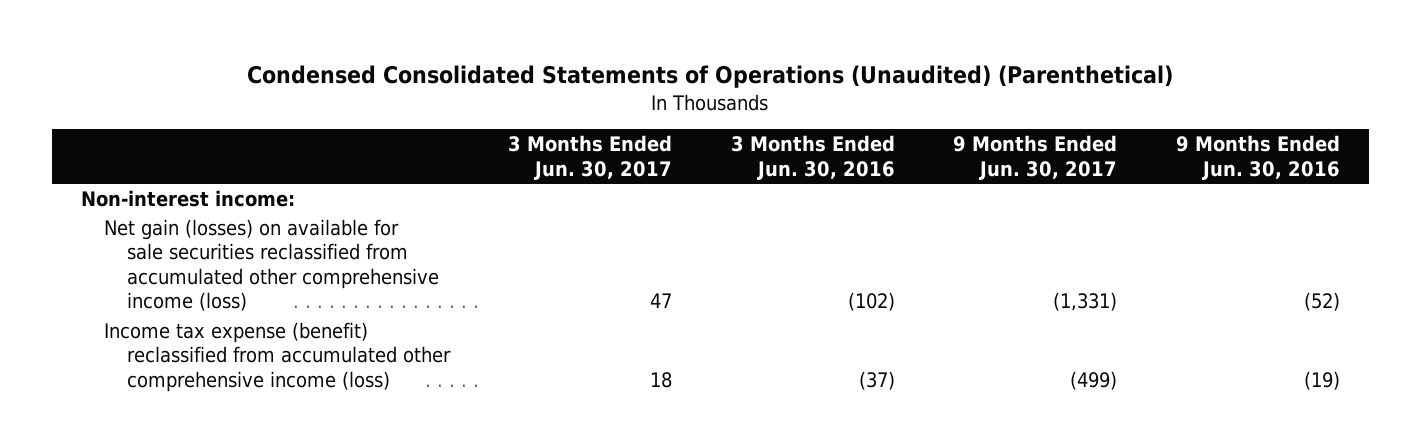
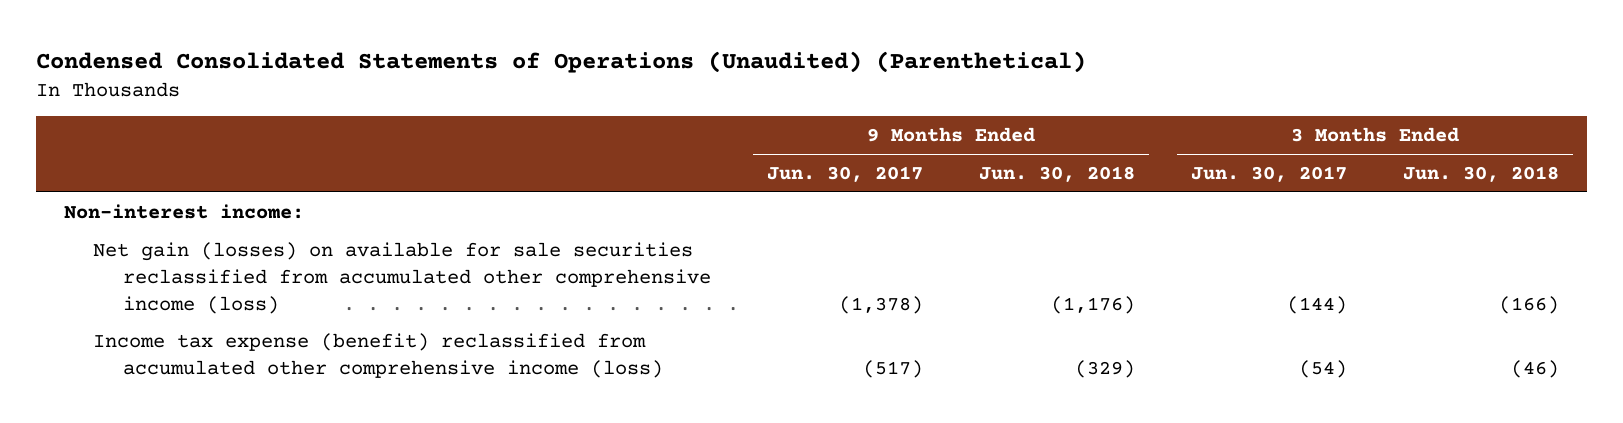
- | 3 Months Ended Jun. 30, 2017 | 3 Months Ended Jun. 30, 2016 | 9 Months Ended Jun. 30, 2017 | 9 Months Ended Jun. 30, 2016
+ | 9 Months Ended Jun. 30, 2017 | 9 Months Ended Jun. 30, 2018 | 3 Months Ended Jun. 30, 2017 | 3 Months Ended Jun. 30, 2018
- Net gain (losses) on available for sale securities reclassified from accumulated other comprehensive income (loss) | 47 | (102) | (1,331) | (52)
- Income tax expense (benefit) reclassified from accumulated other comprehensive income (loss) | 18 | (37) | (499) | (19)
+ Net gain (losses) on available for sale securities reclassified from accumulated other comprehensive income (loss) | (1,378) | (1,176) | (144) | (166)
+ Income tax expense (benefit) reclassified from accumulated other comprehensive income (loss) | (517) | (329) | (54) | (46)

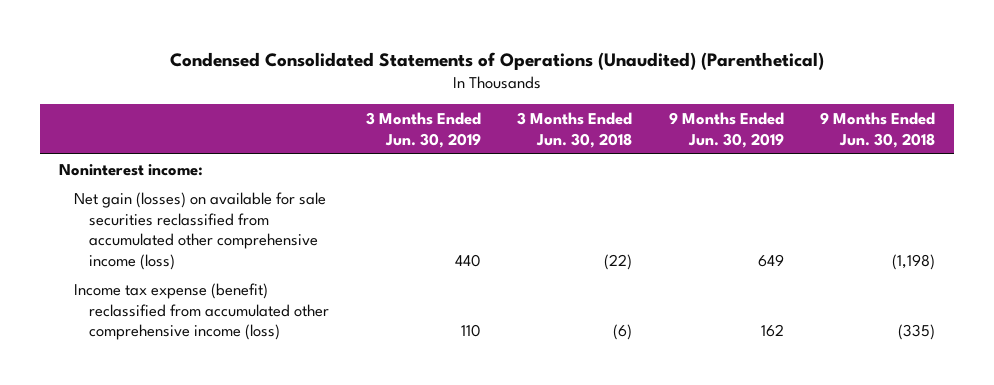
- | 9 Months Ended Jun. 30, 2017 | 9 Months Ended Jun. 30, 2018 | 3 Months Ended Jun. 30, 2017 | 3 Months Ended Jun. 30, 2018
+ | 3 Months Ended Jun. 30, 2019 | 3 Months Ended Jun. 30, 2018 | 9 Months Ended Jun. 30, 2019 | 9 Months Ended Jun. 30, 2018
- Non-interest income:
- Net gain (losses) on available for sale securities reclassified from accumulated other comprehensive income (loss) | (1,378) | (1,176) | (144) | (166)
- Income tax expense (benefit) reclassified from accumulated other comprehensive income (loss) | (517) | (329) | (54) | (46)
+ Noninterest income:
+ Net gain (losses) on available for sale securities reclassified from accumulated other comprehensive income (loss) | 440 | (22) | 649 | (1,198)
+ Income tax expense (benefit) reclassified from accumulated other comprehensive income (loss) | 110 | (6) | 162 | (335)

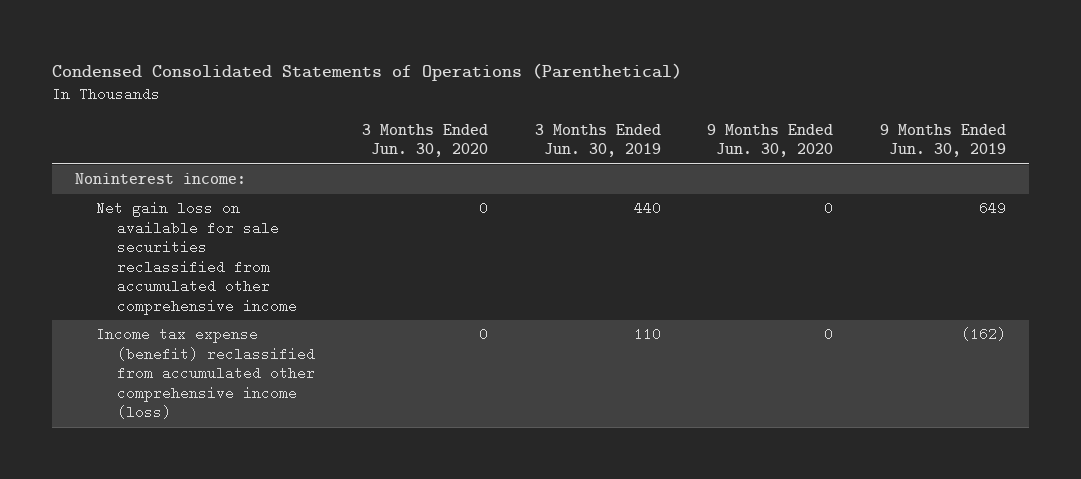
- Condensed Consolidated Statements of Operations (Unaudited) (Parenthetical)
+ Condensed Consolidated Statements of Operations (Parenthetical)
- | 3 Months Ended Jun. 30, 2019 | 3 Months Ended Jun. 30, 2018 | 9 Months Ended Jun. 30, 2019 | 9 Months Ended Jun. 30, 2018
+ | 3 Months Ended Jun. 30, 2020 | 3 Months Ended Jun. 30, 2019 | 9 Months Ended Jun. 30, 2020 | 9 Months Ended Jun. 30, 2019
- Net gain (losses) on available for sale securities reclassified from accumulated other comprehensive income (loss) | 440 | (22) | 649 | (1,198)
- Income tax expense (benefit) reclassified from accumulated other comprehensive income (loss) | 110 | (6) | 162 | (335)
+ Net gain loss on available for sale securities reclassified from accumulated other comprehensive income | 0 | 440 | 0 | 649
+ Income tax expense (benefit) reclassified from accumulated other comprehensive income (loss) | 0 | 110 | 0 | (162)

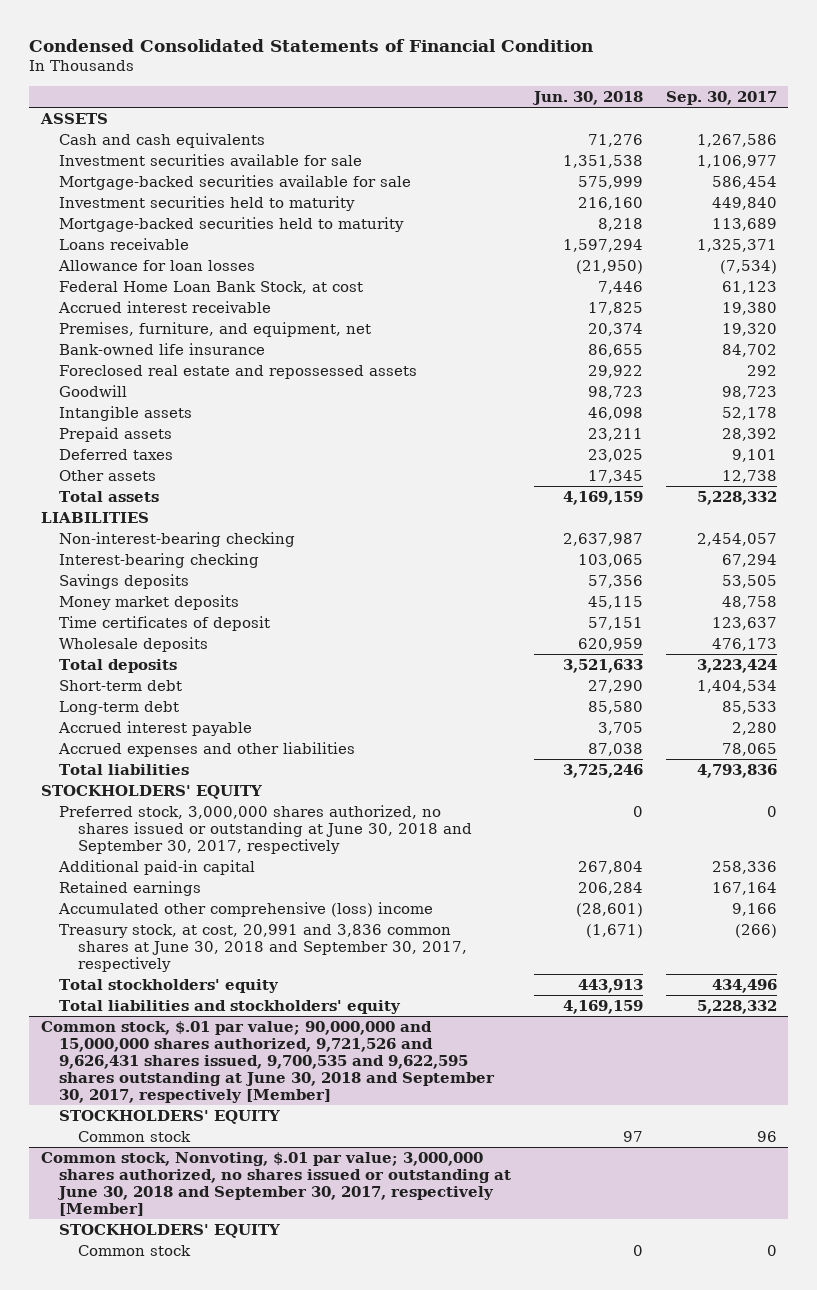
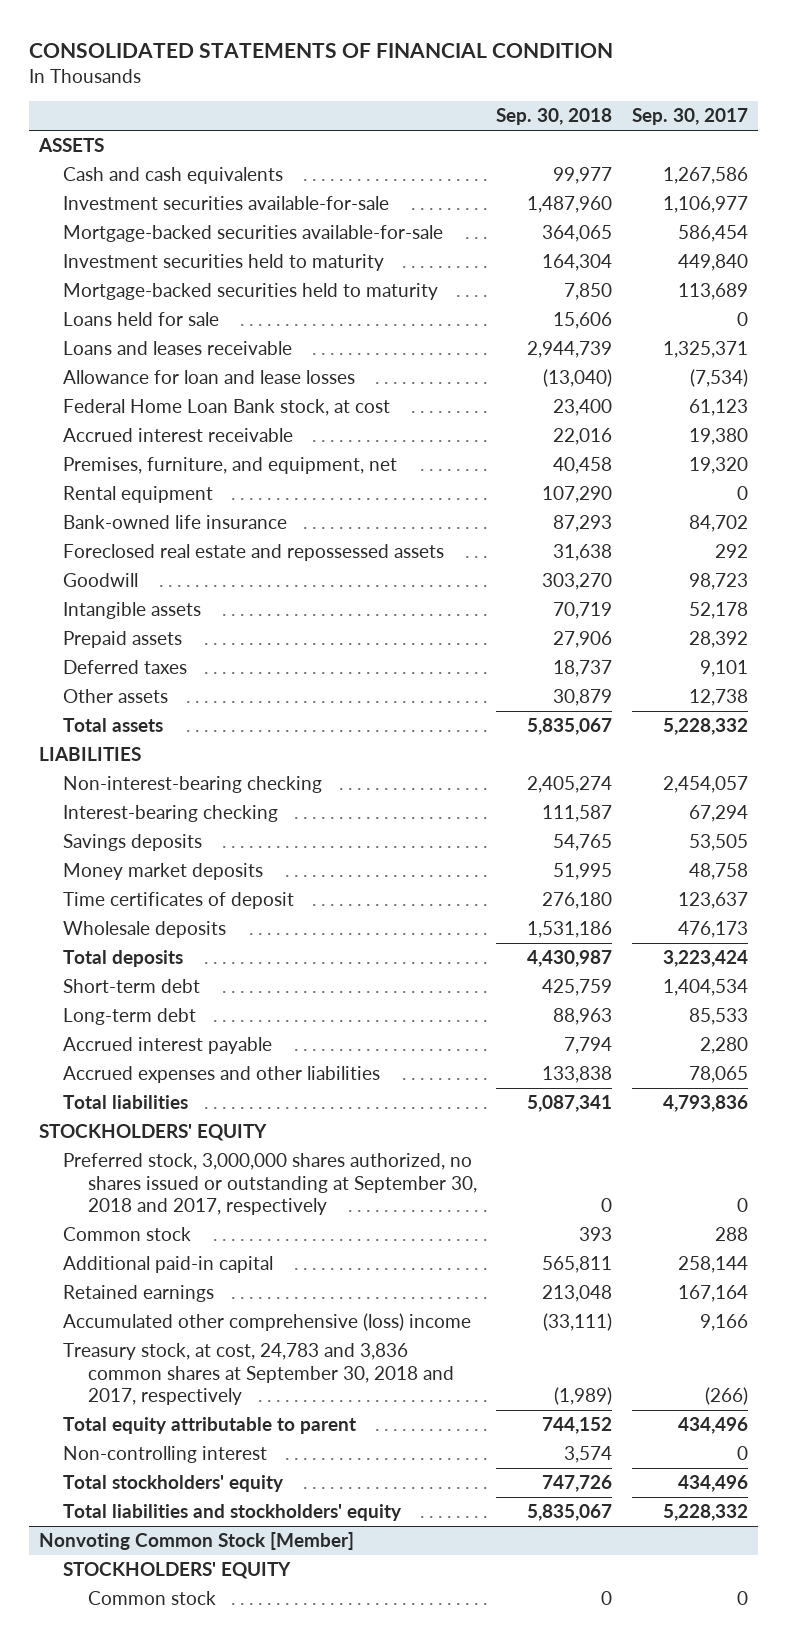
- Condensed Consolidated Statements of Financial Condition
+ CONSOLIDATED STATEMENTS OF FINANCIAL CONDITION
- | Jun. 30, 2018 | Sep. 30, 2017
+ | Sep. 30, 2018 | Sep. 30, 2017
- Investment securities available for sale | 1,351,538 | 1,106,977
- Mortgage-backed securities available for sale | 575,999 | 586,454
+ Investment securities available-for-sale | 1,487,960 | 1,106,977
+ Mortgage-backed securities available-for-sale | 364,065 | 586,454
- Loans receivable | 1,597,294 | 1,325,371
- Allowance for loan losses | (21,950) | (7,534)
- Federal Home Loan Bank Stock, at cost | 7,446 | 61,123
+ Loans held for sale | 15,606 | 0
+ Loans and leases receivable | 2,944,739 | 1,325,371
+ Allowance for loan and lease losses | (13,040) | (7,534)
+ Federal Home Loan Bank stock, at cost | 23,400 | 61,123
+ Rental equipment | 107,290 | 0
- Preferred stock, 3,000,000 shares authorized, no shares issued or outstanding at June 30, 2018 and September 30, 2017, respectively | 0 | 0
- Additional paid-in capital | 267,804 | 258,336
+ Preferred stock, 3,000,000 shares authorized, no shares issued or outstanding at September 30, 2018 and 2017, respectively | 0 | 0
+ Common stock | 393 | 288
+ Additional paid-in capital | 565,811 | 258,144
- Treasury stock, at cost, 20,991 and 3,836 common shares at June 30, 2018 and September 30, 2017, respectively | (1,671) | (266)
+ Treasury stock, at cost, 24,783 and 3,836 common shares at September 30, 2018 and 2017, respectively | (1,989) | (266)
+ Total equity attributable to parent | 744,152 | 434,496
+ Non-controlling interest | 3,574 | 0
- Common stock, $.01 par value; 90,000,000 and 15,000,000 shares authorized, 9,721,526 and 9,626,431 shares issued, 9,700,535 and 9,622,595 shares outstanding at June 30, 2018 and September 30, 2017, respectively [Member]
- STOCKHOLDERS' EQUITY
- Common stock | 97 | 96
- Common stock, Nonvoting, $.01 par value; 3,000,000 shares authorized, no shares issued or outstanding at June 30, 2018 and September 30, 2017, respectively [Member]
+ Nonvoting Common Stock [Member]

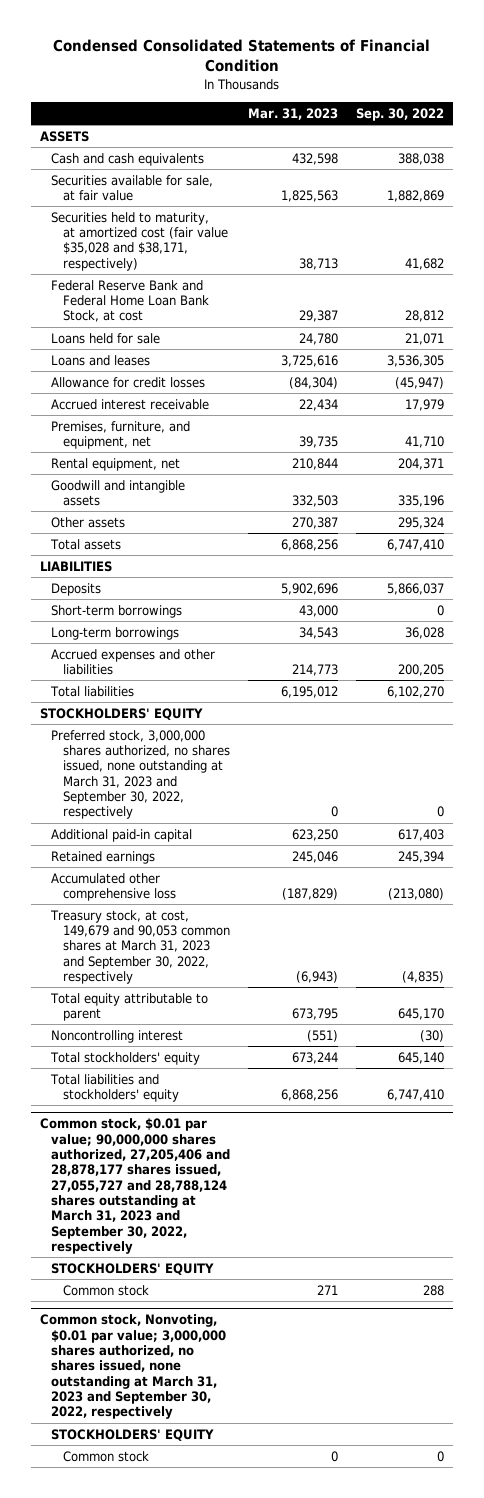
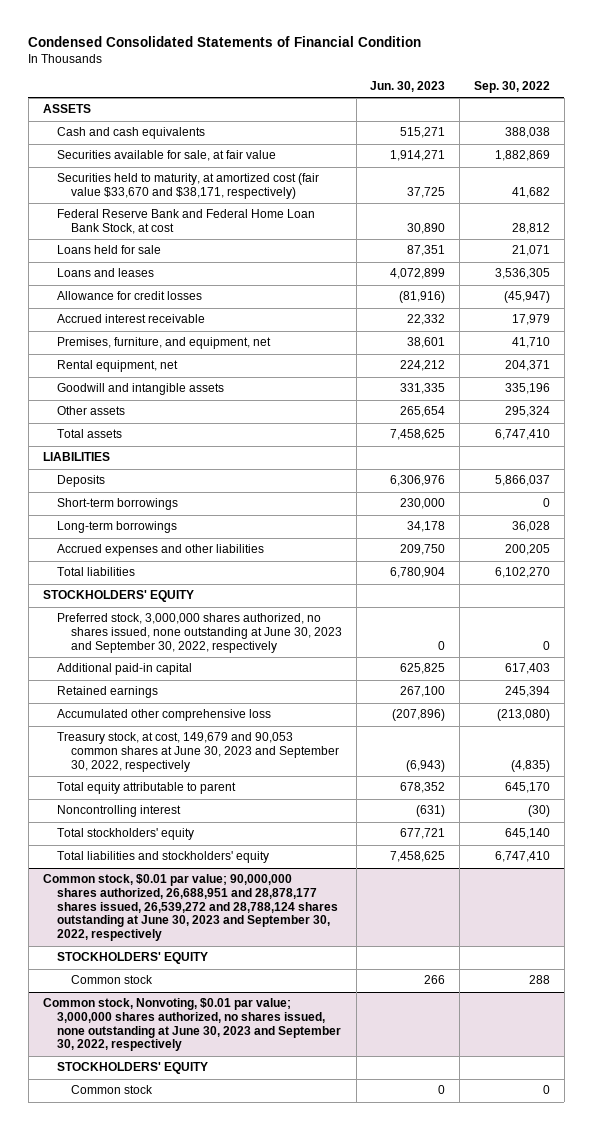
- | Mar. 31, 2023 | Sep. 30, 2022
+ | Jun. 30, 2023 | Sep. 30, 2022
- Securities held to maturity, at amortized cost (fair value $35,028 and $38,171, respectively) | 38,713 | 41,682
+ Securities held to maturity, at amortized cost (fair value $33,670 and $38,171, respectively) | 37,725 | 41,682
- Preferred stock, 3,000,000 shares authorized, no shares issued, none outstanding at March 31, 2023 and September 30, 2022, respectively | 0 | 0
+ Preferred stock, 3,000,000 shares authorized, no shares issued, none outstanding at June 30, 2023 and September 30, 2022, respectively | 0 | 0
- Treasury stock, at cost, 149,679 and 90,053 common shares at March 31, 2023 and September 30, 2022, respectively | (6,943) | (4,835)
+ Treasury stock, at cost, 149,679 and 90,053 common shares at June 30, 2023 and September 30, 2022, respectively | (6,943) | (4,835)
- Common stock, $0.01 par value; 90,000,000 shares authorized, 27,205,406 and 28,878,177 shares issued, 27,055,727 and 28,788,124 shares outstanding at March 31, 2023 and September 30, 2022, respectively
+ Common stock, $0.01 par value; 90,000,000 shares authorized, 26,688,951 and 28,878,177 shares issued, 26,539,272 and 28,788,124 shares outstanding at June 30, 2023 and September 30, 2022, respectively
- Common stock, Nonvoting, $0.01 par value; 3,000,000 shares authorized, no shares issued, none outstanding at March 31, 2023 and September 30, 2022, respectively
+ Common stock, Nonvoting, $0.01 par value; 3,000,000 shares authorized, no shares issued, none outstanding at June 30, 2023 and September 30, 2022, respectively

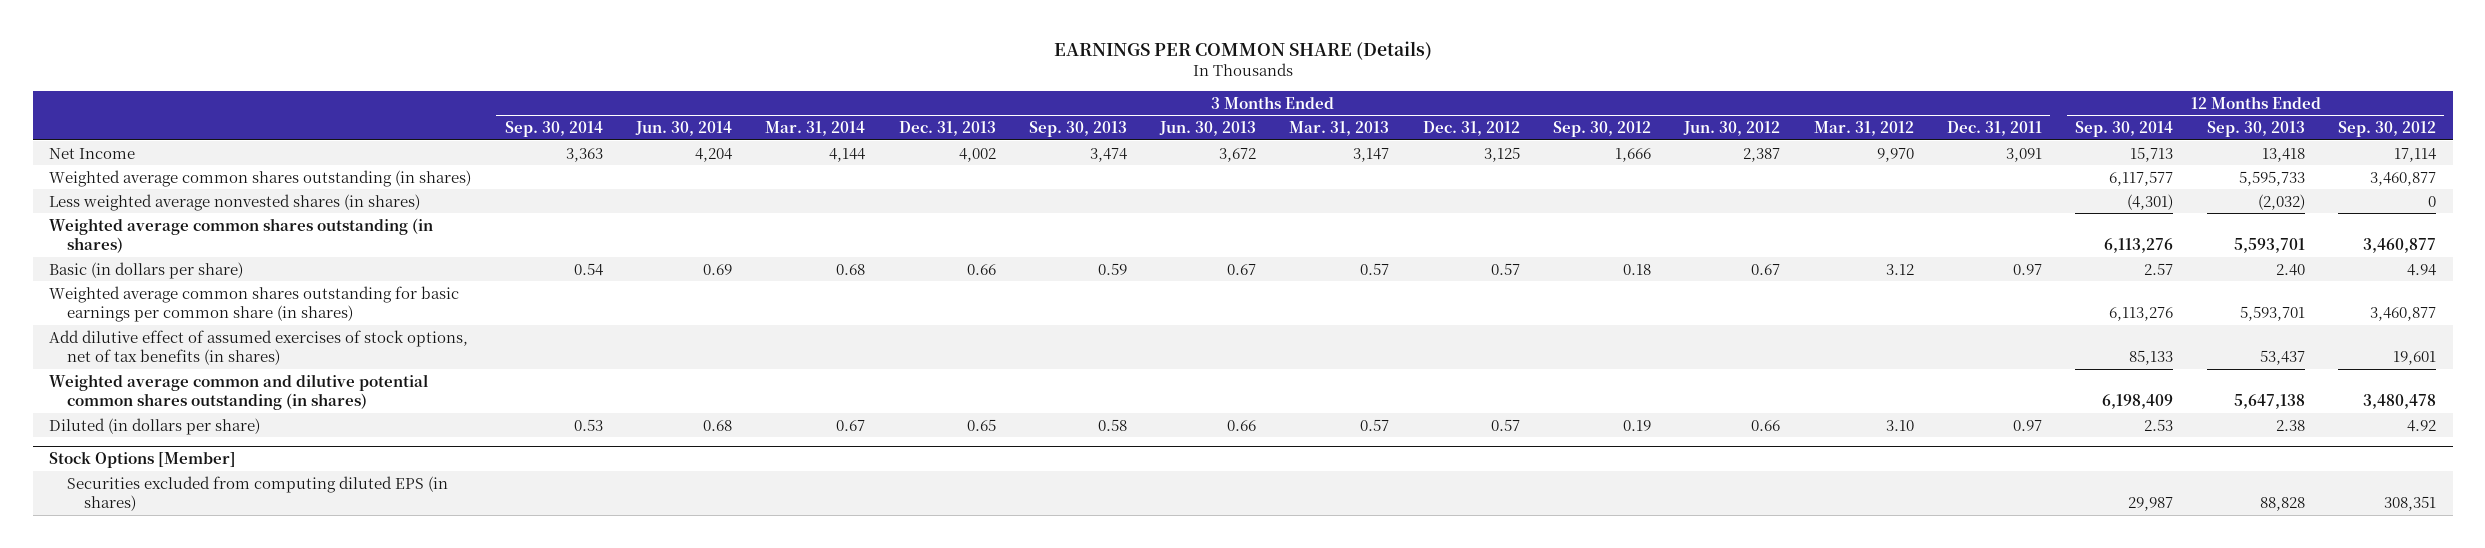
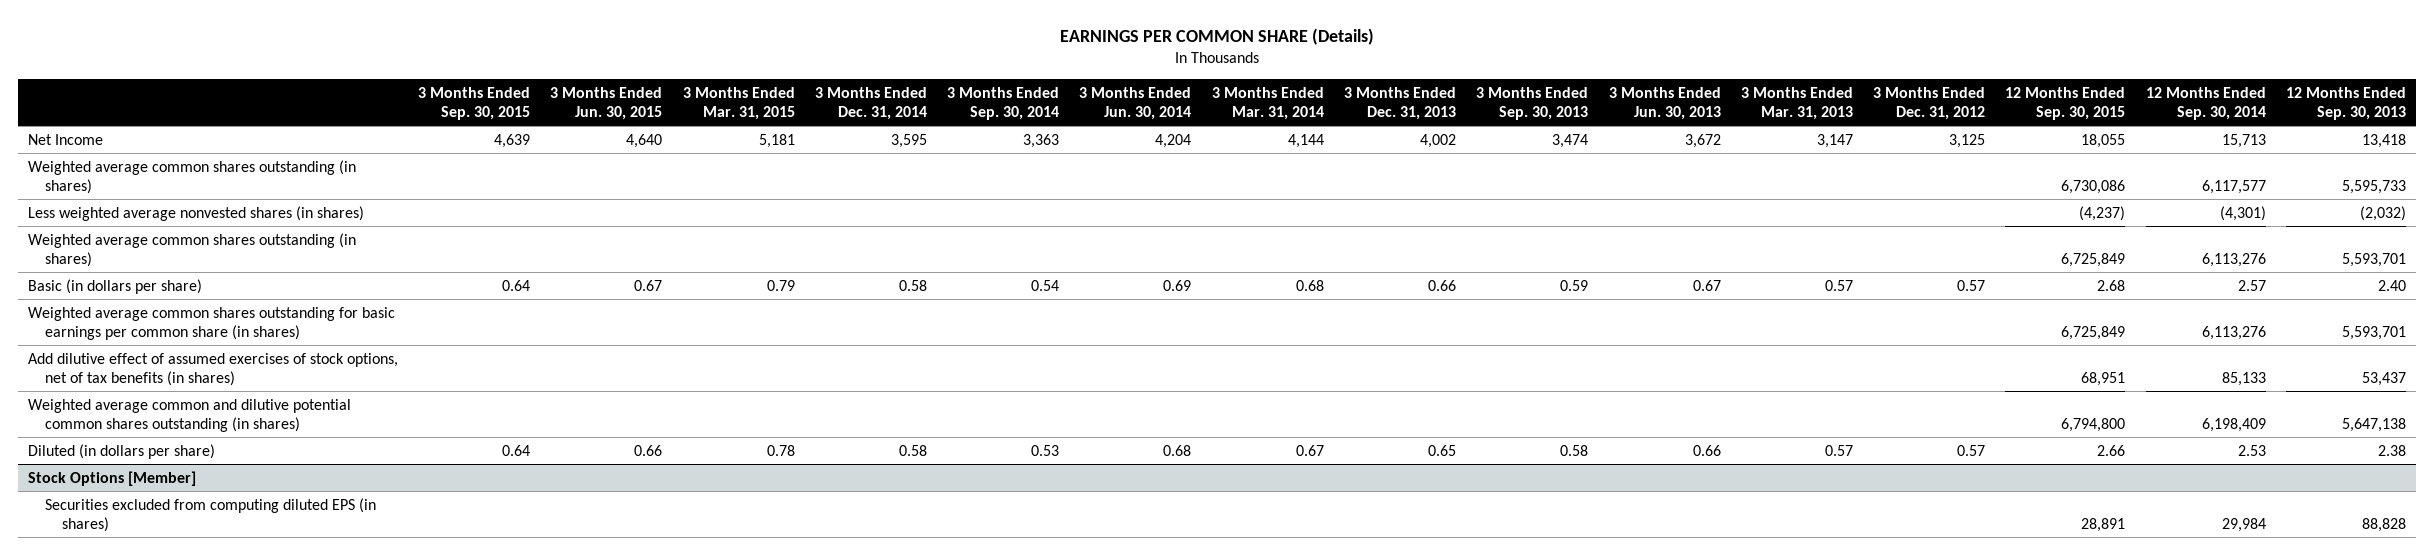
- | 3 Months Ended Sep. 30, 2014 | 3 Months Ended Jun. 30, 2014 | 3 Months Ended Mar. 31, 2014 | 3 Months Ended Dec. 31, 2013 | 3 Months Ended Sep. 30, 2013 | 3 Months Ended Jun. 30, 2013 | 3 Months Ended Mar. 31, 2013 | 3 Months Ended Dec. 31, 2012 | 3 Months Ended Sep. 30, 2012 | 3 Months Ended Jun. 30, 2012 | 3 Months Ended Mar. 31, 2012 | 3 Months Ended Dec. 31, 2011 | 12 Months Ended Sep. 30, 2014 | 12 Months Ended Sep. 30, 2013 | 12 Months Ended Sep. 30, 2012
+ | 3 Months Ended Sep. 30, 2015 | 3 Months Ended Jun. 30, 2015 | 3 Months Ended Mar. 31, 2015 | 3 Months Ended Dec. 31, 2014 | 3 Months Ended Sep. 30, 2014 | 3 Months Ended Jun. 30, 2014 | 3 Months Ended Mar. 31, 2014 | 3 Months Ended Dec. 31, 2013 | 3 Months Ended Sep. 30, 2013 | 3 Months Ended Jun. 30, 2013 | 3 Months Ended Mar. 31, 2013 | 3 Months Ended Dec. 31, 2012 | 12 Months Ended Sep. 30, 2015 | 12 Months Ended Sep. 30, 2014 | 12 Months Ended Sep. 30, 2013
@ Stock Options [Member]
- Securities excluded from computing diluted EPS (in shares) | | | | | | | | | | | | | 29,987 | 88,828 | 308,351
+ Securities excluded from computing diluted EPS (in shares) | | | | | | | | | | | | | 28,891 | 29,984 | 88,828

